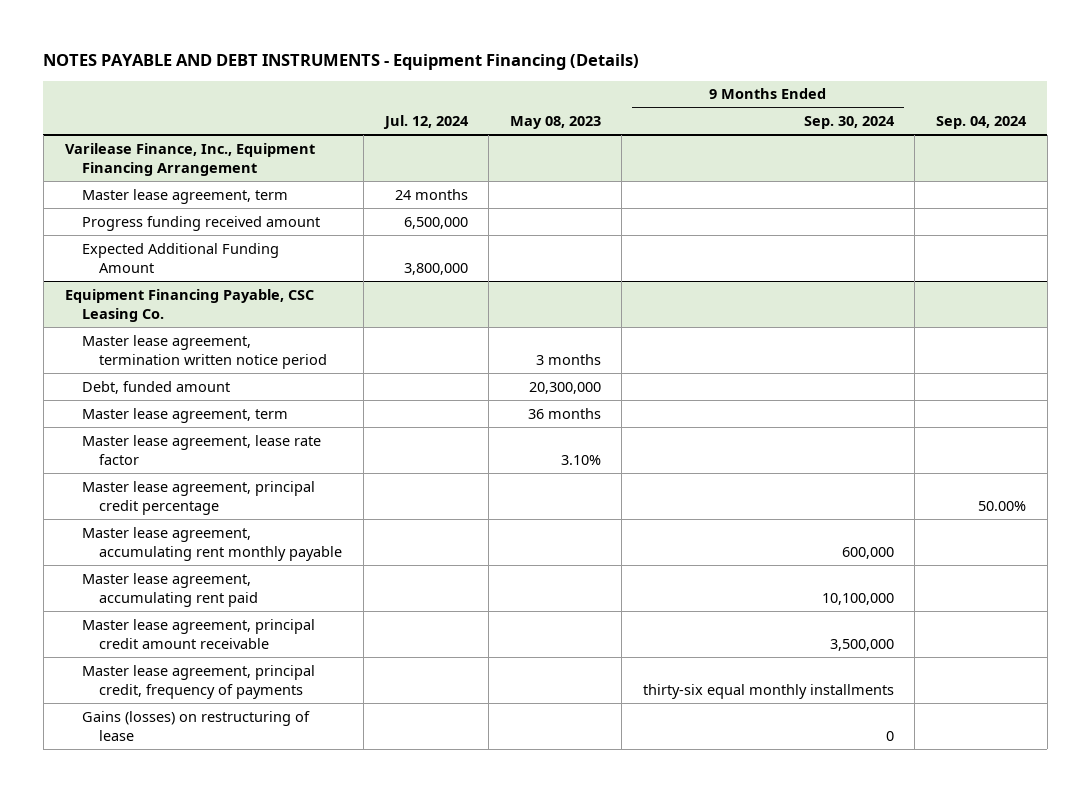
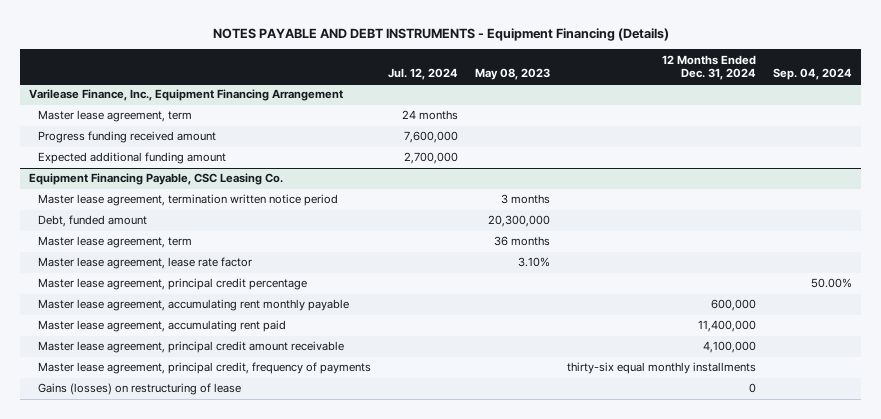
- | Jul. 12, 2024 | May 08, 2023 | 9 Months Ended Sep. 30, 2024 | Sep. 04, 2024
+ | Jul. 12, 2024 | May 08, 2023 | 12 Months Ended Dec. 31, 2024 | Sep. 04, 2024
@ Varilease Finance, Inc., Equipment Financing Arrangement
- Progress funding received amount | 6,500,000 | | |
- Expected Additional Funding Amount | 3,800,000 | | |
+ Progress funding received amount | 7,600,000 | | |
+ Expected additional funding amount | 2,700,000 | | |

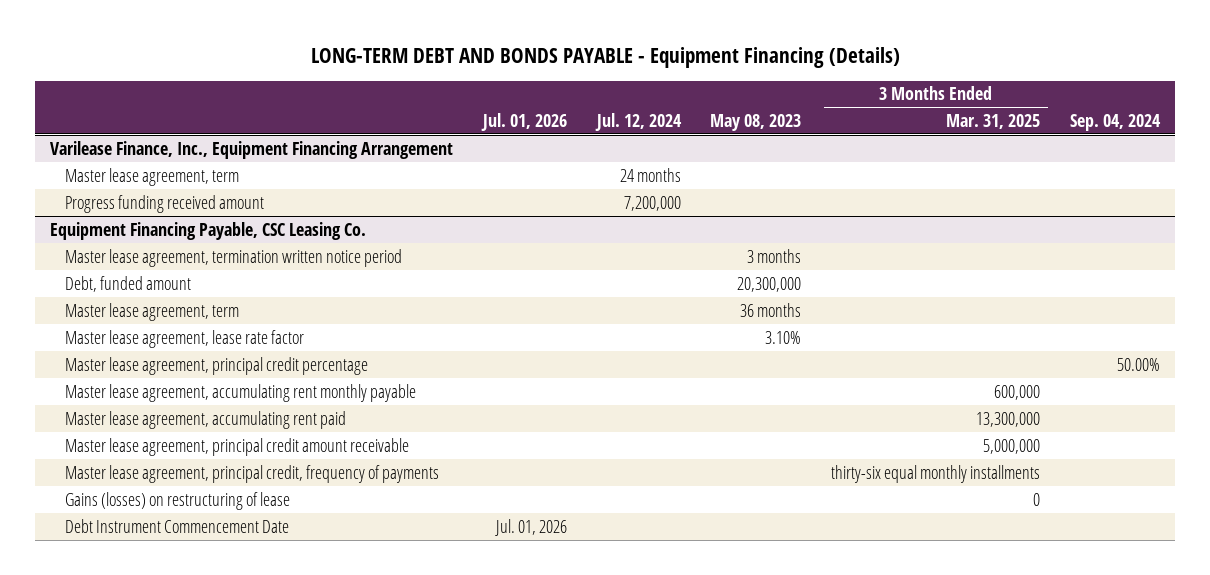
- NOTES PAYABLE AND DEBT INSTRUMENTS - Equipment Financing (Details)
+ LONG-TERM DEBT AND BONDS PAYABLE - Equipment Financing (Details)
- | Jul. 12, 2024 | May 08, 2023 | 12 Months Ended Dec. 31, 2024 | Sep. 04, 2024
+ | Jul. 01, 2026 | Jul. 12, 2024 | May 08, 2023 | 3 Months Ended Mar. 31, 2025 | Sep. 04, 2024
@ Varilease Finance, Inc., Equipment Financing Arrangement
- Progress funding received amount | 7,600,000 | | |
- Expected additional funding amount | 2,700,000 | | |
+ Progress funding received amount | | 7,200,000 | | |
@ Equipment Financing Payable, CSC Leasing Co.
+ Debt Instrument Commencement Date | Jul. 01, 2026 | | | |

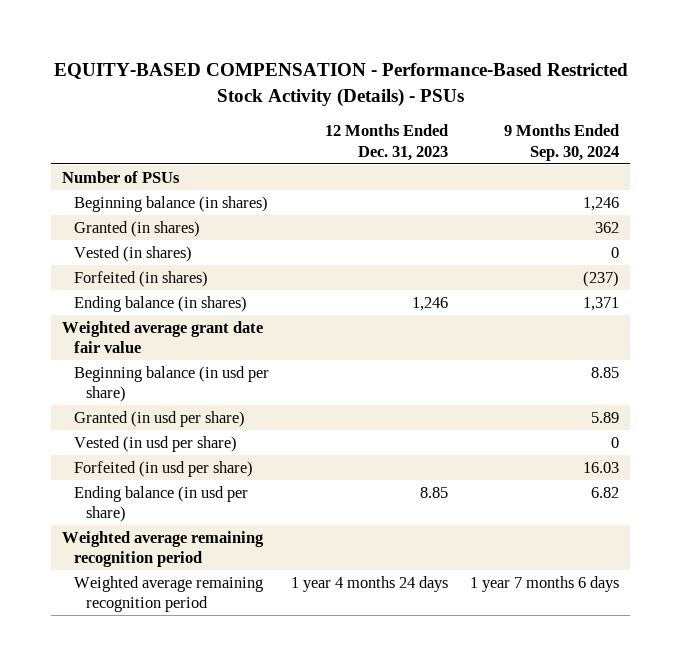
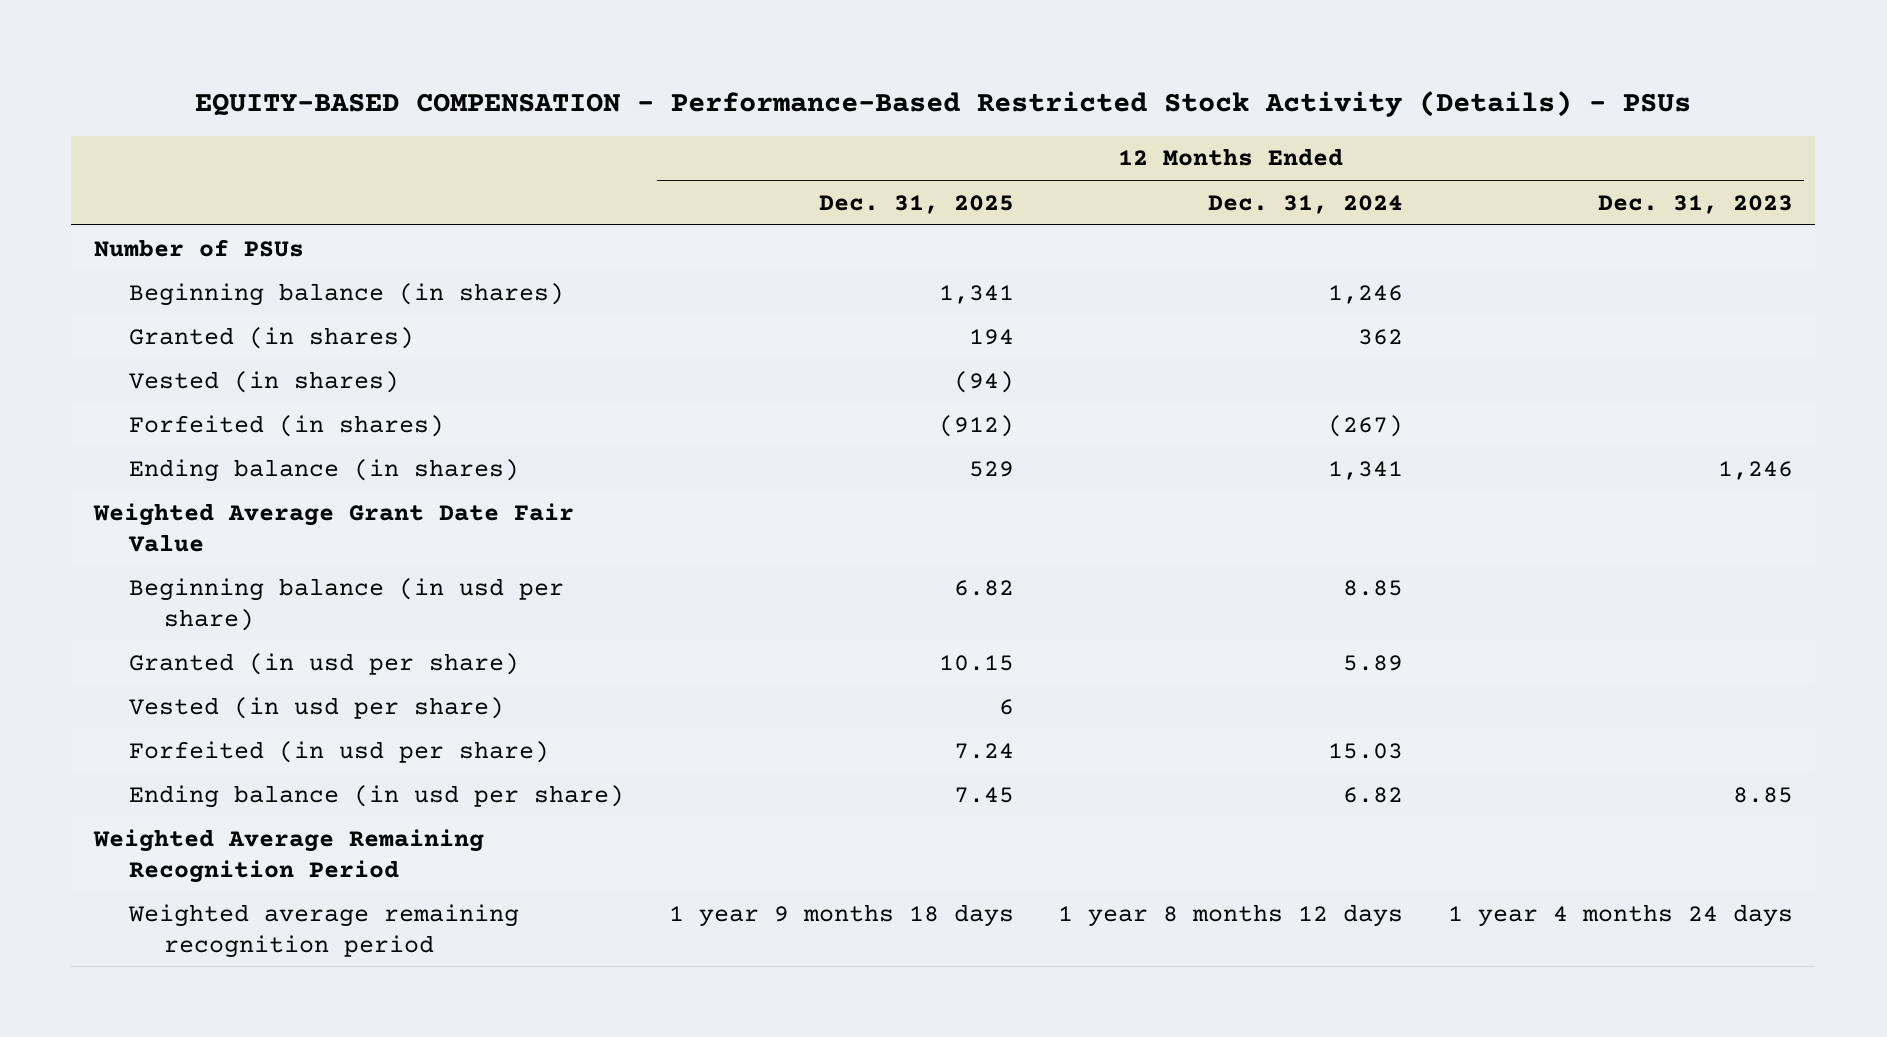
- | 12 Months Ended Dec. 31, 2023 | 9 Months Ended Sep. 30, 2024
+ | 12 Months Ended Dec. 31, 2025 | 12 Months Ended Dec. 31, 2024 | 12 Months Ended Dec. 31, 2023
- Weighted average grant date fair value
+ Weighted Average Grant Date Fair Value
- Weighted average remaining recognition period
+ Weighted Average Remaining Recognition Period

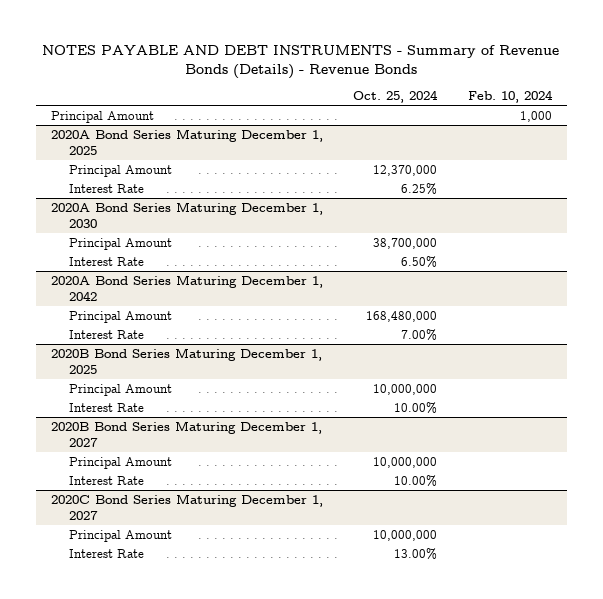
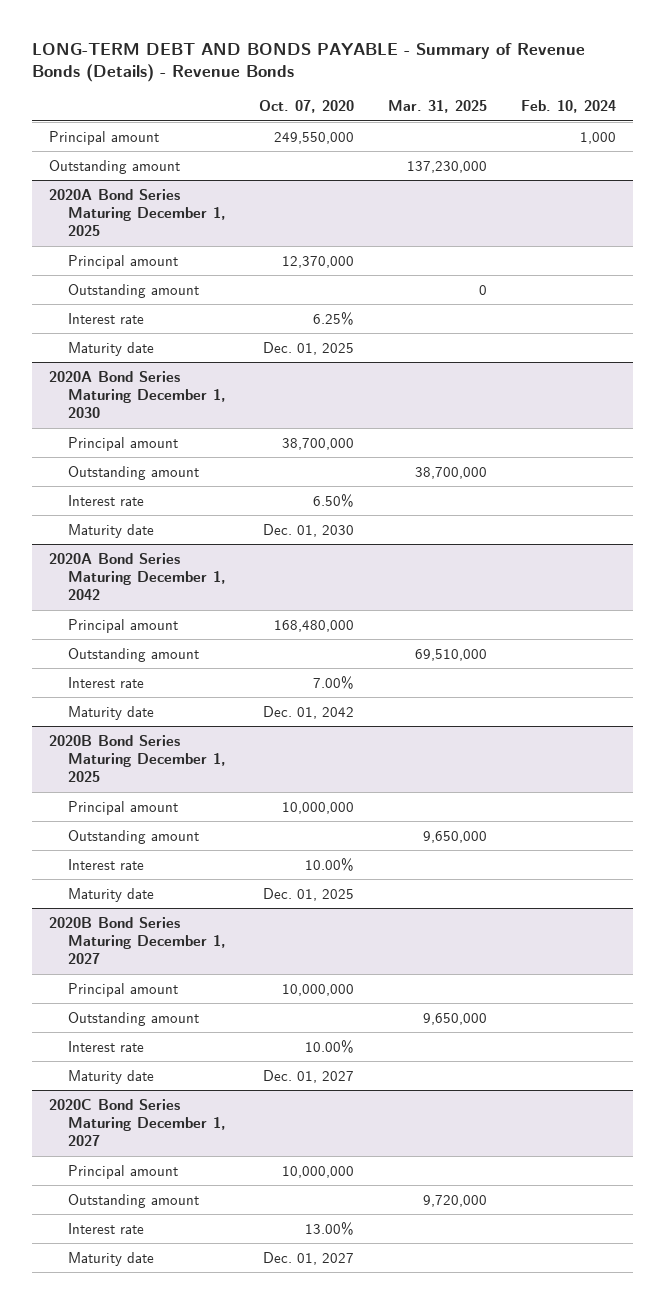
- NOTES PAYABLE AND DEBT INSTRUMENTS - Summary of Revenue Bonds (Details) - Revenue Bonds
+ LONG-TERM DEBT AND BONDS PAYABLE - Summary of Revenue Bonds (Details) - Revenue Bonds
- | Oct. 25, 2024 | Feb. 10, 2024
+ | Oct. 07, 2020 | Mar. 31, 2025 | Feb. 10, 2024
- Principal Amount | | 1,000
+ Principal amount | 249,550,000 | | 1,000
+ Outstanding amount | | 137,230,000 |
@ 2020A Bond Series Maturing December 1, 2025
- Principal Amount | 12,370,000 |
- Interest Rate | 6.25% |
+ Principal amount | 12,370,000 | |
+ Outstanding amount | | 0 |
+ Interest rate | 6.25% | |
+ Maturity date | Dec. 01, 2025 | |
@ 2020A Bond Series Maturing December 1, 2030
- Principal Amount | 38,700,000 |
- Interest Rate | 6.50% |
+ Principal amount | 38,700,000 | |
+ Outstanding amount | | 38,700,000 |
+ Interest rate | 6.50% | |
+ Maturity date | Dec. 01, 2030 | |
@ 2020A Bond Series Maturing December 1, 2042
- Principal Amount | 168,480,000 |
- Interest Rate | 7.00% |
+ Principal amount | 168,480,000 | |
+ Outstanding amount | | 69,510,000 |
+ Interest rate | 7.00% | |
+ Maturity date | Dec. 01, 2042 | |
@ 2020B Bond Series Maturing December 1, 2025
- Principal Amount | 10,000,000 |
- Interest Rate | 10.00% |
+ Principal amount | 10,000,000 | |
+ Outstanding amount | | 9,650,000 |
+ Interest rate | 10.00% | |
+ Maturity date | Dec. 01, 2025 | |
@ 2020B Bond Series Maturing December 1, 2027
- Principal Amount | 10,000,000 |
- Interest Rate | 10.00% |
+ Principal amount | 10,000,000 | |
+ Outstanding amount | | 9,650,000 |
+ Interest rate | 10.00% | |
+ Maturity date | Dec. 01, 2027 | |
@ 2020C Bond Series Maturing December 1, 2027
- Principal Amount | 10,000,000 |
- Interest Rate | 13.00% |
+ Principal amount | 10,000,000 | |
+ Outstanding amount | | 9,720,000 |
+ Interest rate | 13.00% | |
+ Maturity date | Dec. 01, 2027 | |

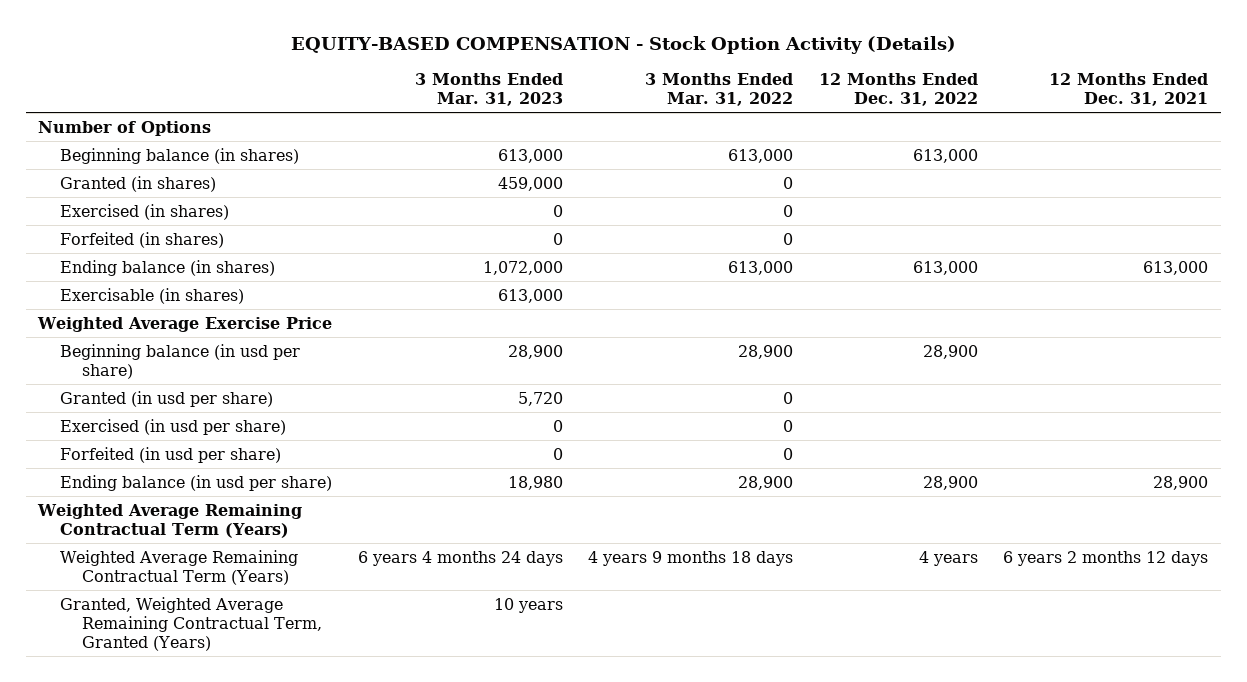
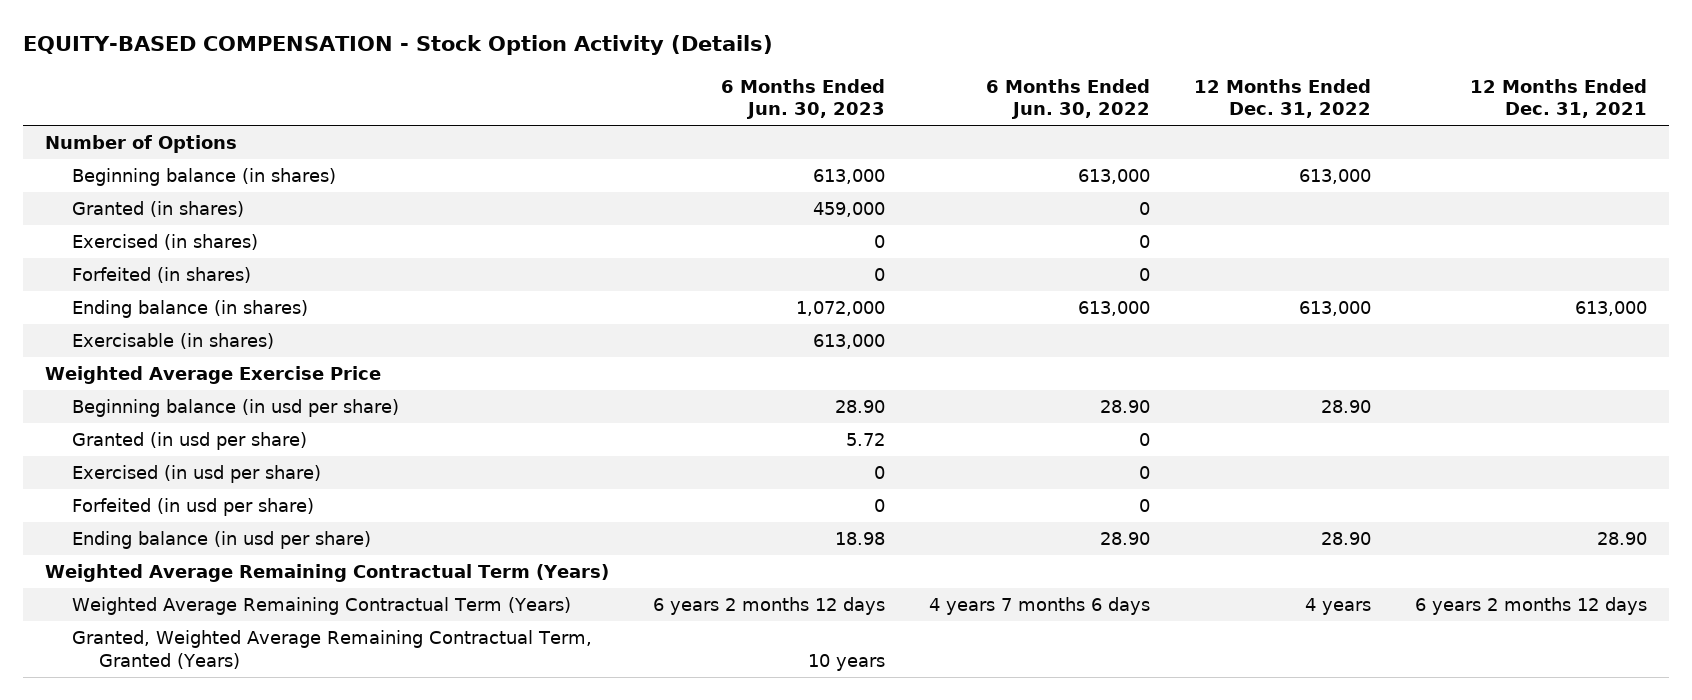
- | 3 Months Ended Mar. 31, 2023 | 3 Months Ended Mar. 31, 2022 | 12 Months Ended Dec. 31, 2022 | 12 Months Ended Dec. 31, 2021
+ | 6 Months Ended Jun. 30, 2023 | 6 Months Ended Jun. 30, 2022 | 12 Months Ended Dec. 31, 2022 | 12 Months Ended Dec. 31, 2021
- Beginning balance (in usd per share) | 28,900 | 28,900 | 28,900 |
+ Beginning balance (in usd per share) | 28.90 | 28.90 | 28.90 |
- Ending balance (in usd per share) | 18,980 | 28,900 | 28,900 | 28,900
+ Ending balance (in usd per share) | 18.98 | 28.90 | 28.90 | 28.90

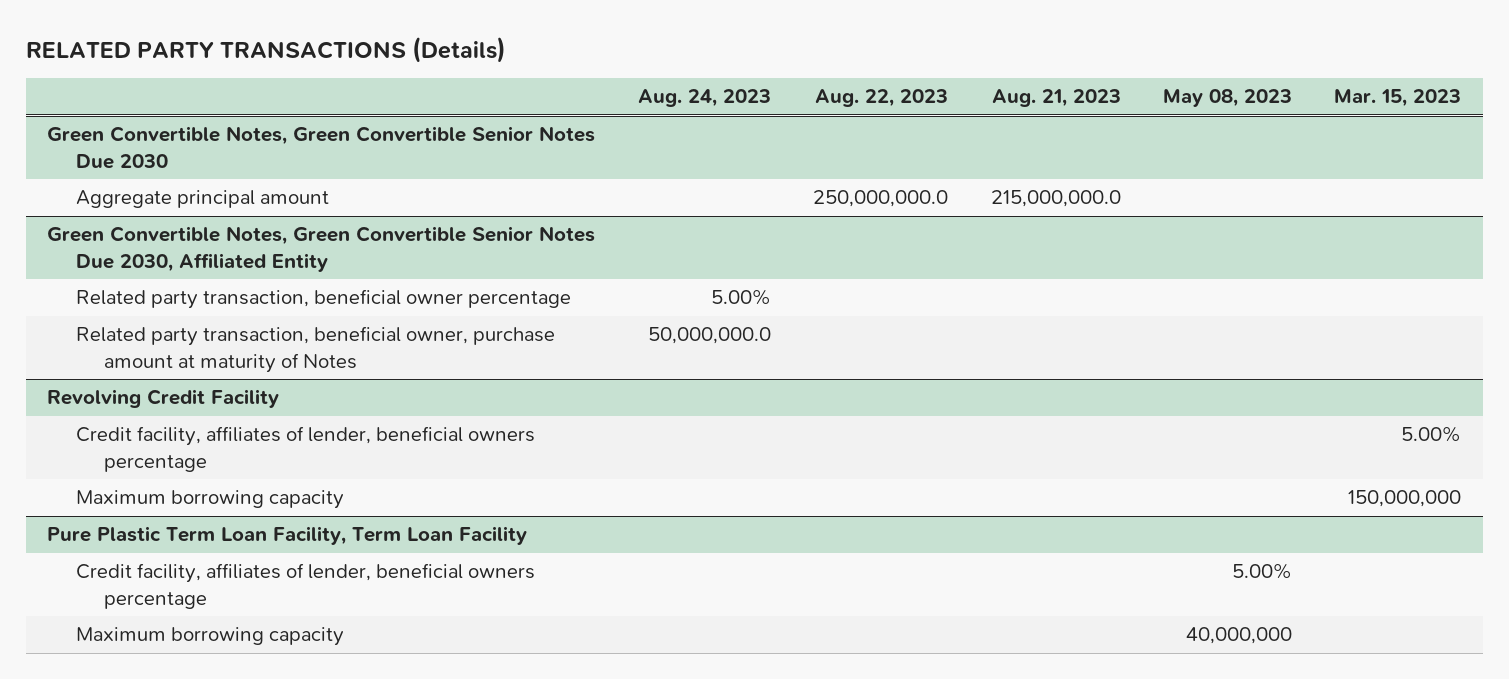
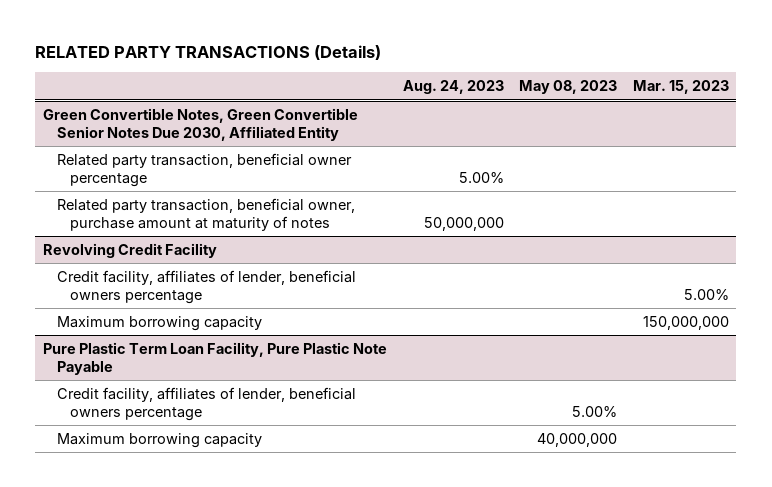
- | Aug. 24, 2023 | Aug. 22, 2023 | Aug. 21, 2023 | May 08, 2023 | Mar. 15, 2023
+ | Aug. 24, 2023 | May 08, 2023 | Mar. 15, 2023
- Green Convertible Notes, Green Convertible Senior Notes Due 2030
- Aggregate principal amount | | 250,000,000.0 | 215,000,000.0 | |
@ Green Convertible Notes, Green Convertible Senior Notes Due 2030, Affiliated Entity
- Related party transaction, beneficial owner, purchase amount at maturity of Notes | 50,000,000.0 | | | |
+ Related party transaction, beneficial owner, purchase amount at maturity of notes | 50,000,000 | |
- Pure Plastic Term Loan Facility, Term Loan Facility
+ Pure Plastic Term Loan Facility, Pure Plastic Note Payable

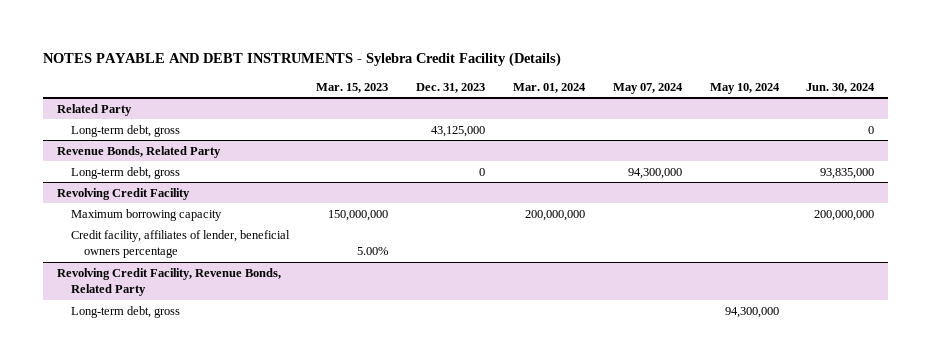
- RELATED PARTY TRANSACTIONS (Details)
+ NOTES PAYABLE AND DEBT INSTRUMENTS - Sylebra Credit Facility (Details)
- | Aug. 24, 2023 | May 08, 2023 | Mar. 15, 2023
+ | Mar. 15, 2023 | Dec. 31, 2023 | Mar. 01, 2024 | May 07, 2024 | May 10, 2024 | Jun. 30, 2024
- Green Convertible Notes, Green Convertible Senior Notes Due 2030, Affiliated Entity
- Related party transaction, beneficial owner percentage | 5.00% | |
- Related party transaction, beneficial owner, purchase amount at maturity of notes | 50,000,000 | |
+ Related Party
+ Long-term debt, gross | | 43,125,000 | | | | 0
+ Revenue Bonds, Related Party
+ Long-term debt, gross | | 0 | | 94,300,000 | | 93,835,000
- Pure Plastic Term Loan Facility, Pure Plastic Note Payable
- Credit facility, affiliates of lender, beneficial owners percentage | | 5.00% |
- Maximum borrowing capacity | | 40,000,000 |
@ Revolving Credit Facility
moved down: Credit facility, affiliates of lender, beneficial owners percentage | 5.00% | | | | |
+ Revolving Credit Facility, Revenue Bonds, Related Party
+ Long-term debt, gross | | | | | 94,300,000 |

